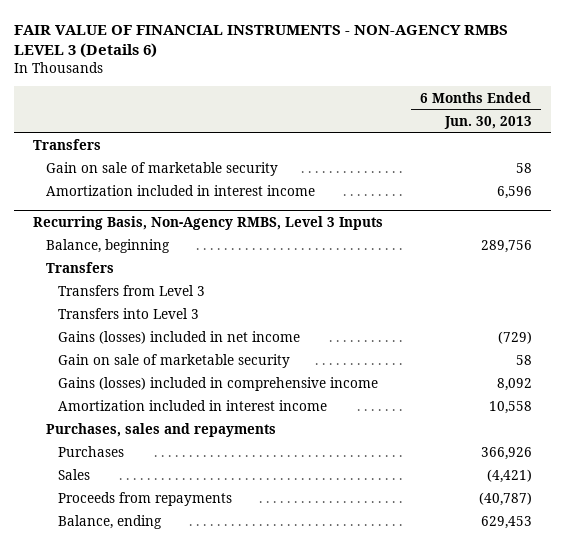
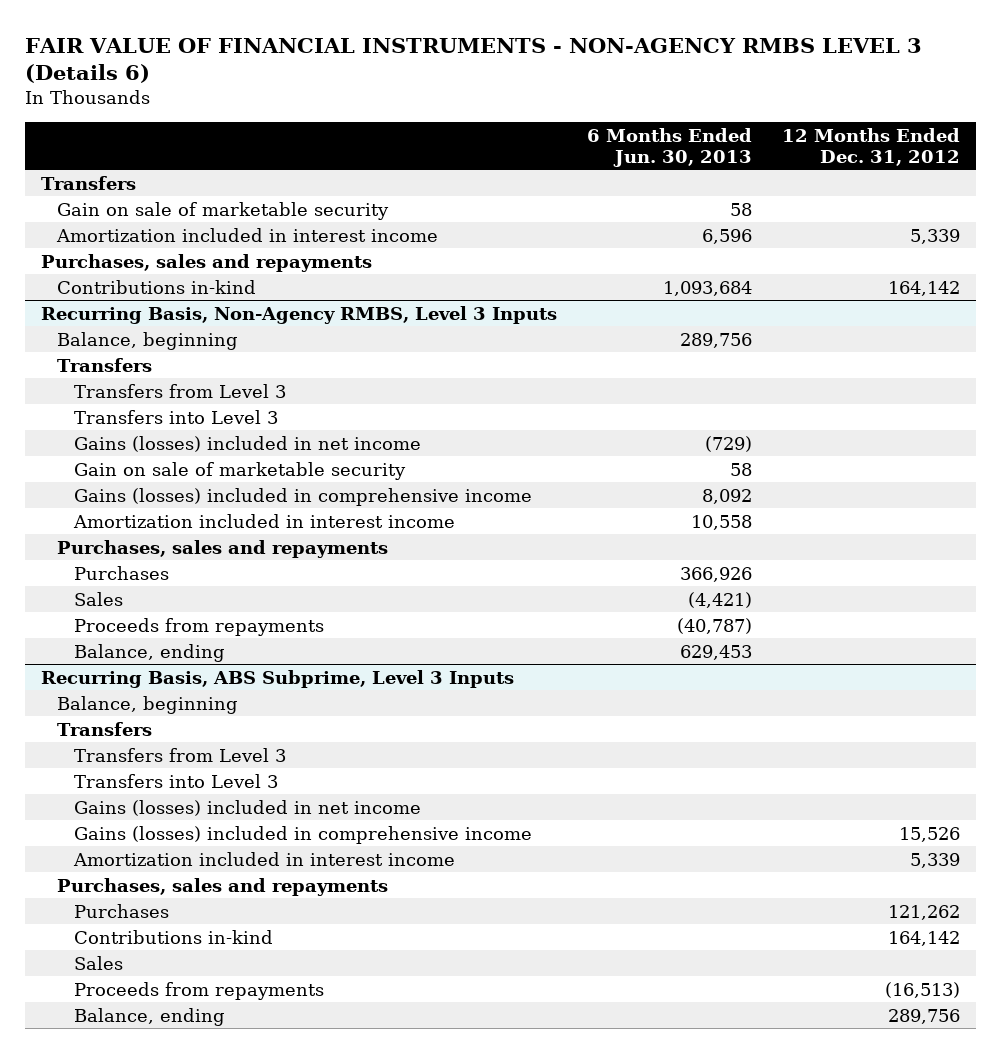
- | 6 Months Ended Jun. 30, 2013
+ | 6 Months Ended Jun. 30, 2013 | 12 Months Ended Dec. 31, 2012
+ Purchases, sales and repayments
+ Contributions in-kind | 1,093,684 | 164,142
+ Recurring Basis, ABS Subprime, Level 3 Inputs
+ Balance, beginning
+ Transfers
+ Transfers from Level 3
+ Transfers into Level 3
+ Gains (losses) included in net income
+ Gains (losses) included in comprehensive income | | 15,526
+ Amortization included in interest income | | 5,339
+ Purchases, sales and repayments
+ Purchases | | 121,262
+ Contributions in-kind | | 164,142
+ Sales
+ Proceeds from repayments | | (16,513)
+ Balance, ending | | 289,756

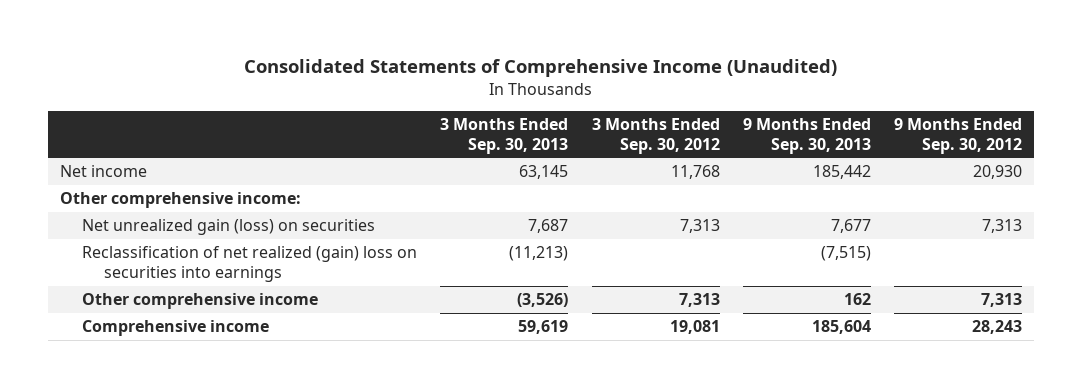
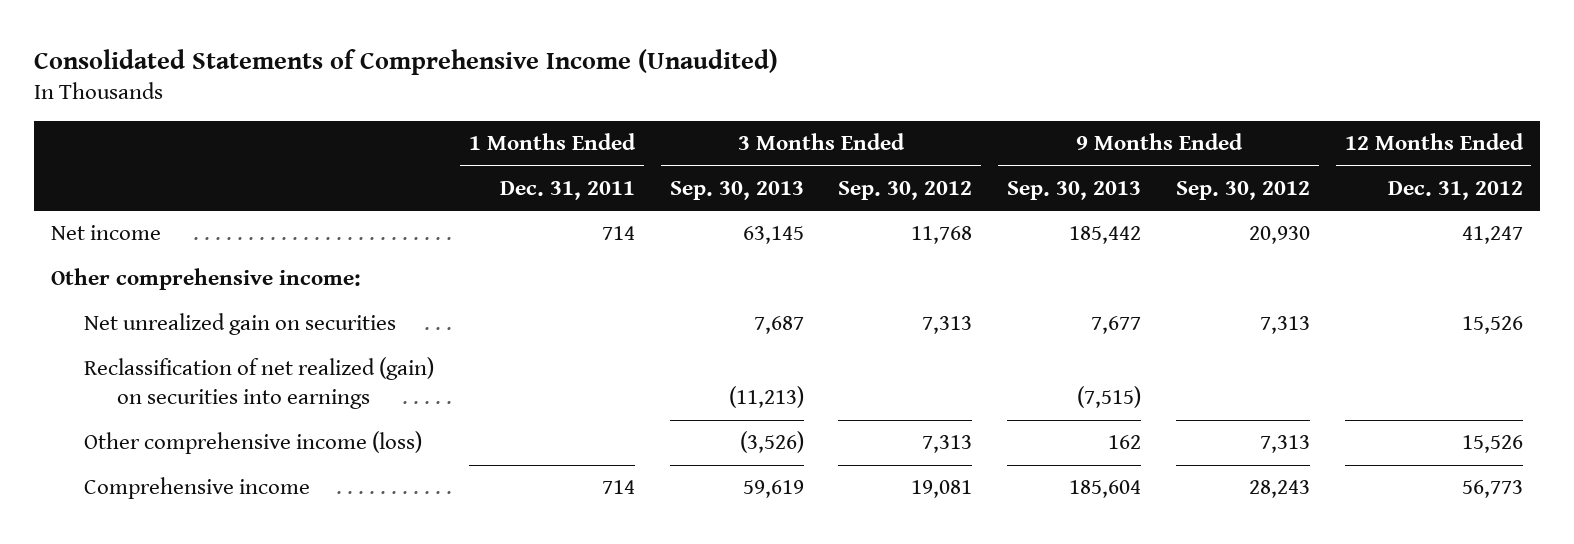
- | 3 Months Ended Sep. 30, 2013 | 3 Months Ended Sep. 30, 2012 | 9 Months Ended Sep. 30, 2013 | 9 Months Ended Sep. 30, 2012
+ | 1 Months Ended Dec. 31, 2011 | 3 Months Ended Sep. 30, 2013 | 3 Months Ended Sep. 30, 2012 | 9 Months Ended Sep. 30, 2013 | 9 Months Ended Sep. 30, 2012 | 12 Months Ended Dec. 31, 2012
- Net unrealized gain (loss) on securities | 7,687 | 7,313 | 7,677 | 7,313
- Reclassification of net realized (gain) loss on securities into earnings | (11,213) | | (7,515) |
- Other comprehensive income | (3,526) | 7,313 | 162 | 7,313
+ Net unrealized gain on securities | | 7,687 | 7,313 | 7,677 | 7,313 | 15,526
+ Reclassification of net realized (gain) on securities into earnings | | (11,213) | | (7,515) | |
+ Other comprehensive income (loss) | | (3,526) | 7,313 | 162 | 7,313 | 15,526

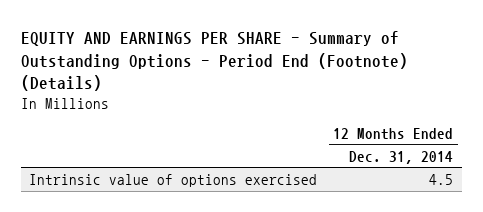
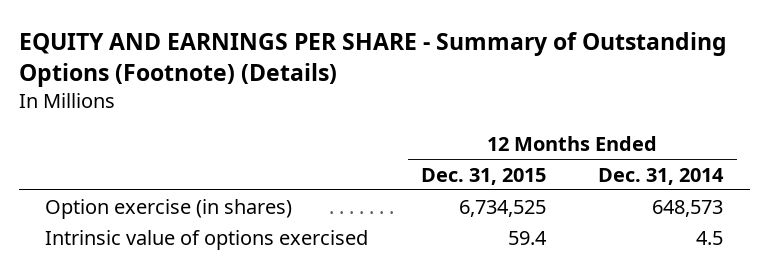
- EQUITY AND EARNINGS PER SHARE - Summary of Outstanding Options - Period End (Footnote) (Details)
+ EQUITY AND EARNINGS PER SHARE - Summary of Outstanding Options (Footnote) (Details)
- | 12 Months Ended Dec. 31, 2014
+ | 12 Months Ended Dec. 31, 2015 | 12 Months Ended Dec. 31, 2014
+ Option exercise (in shares) | 6,734,525 | 648,573

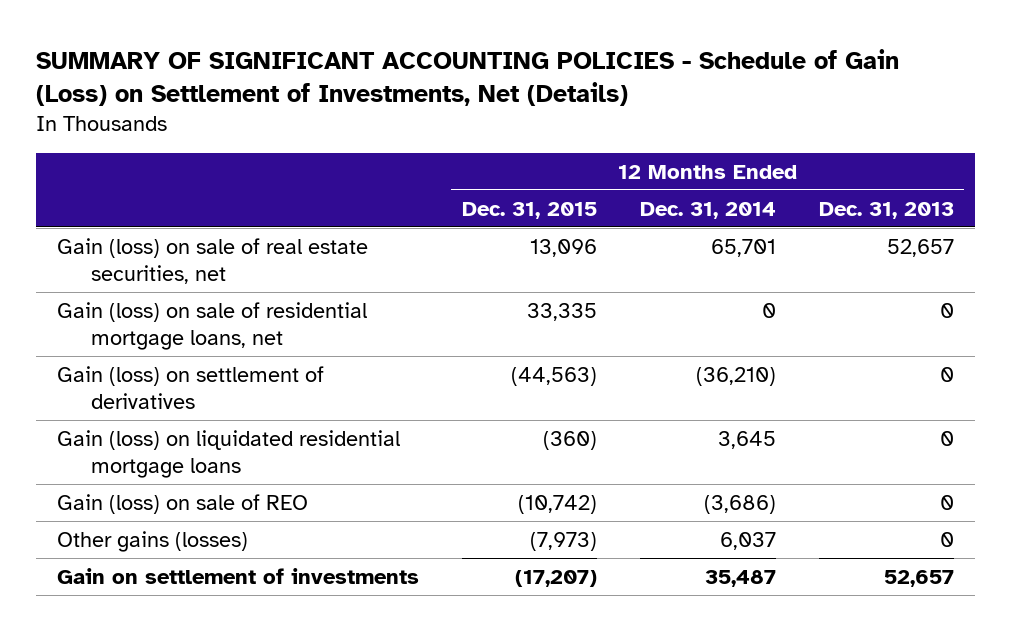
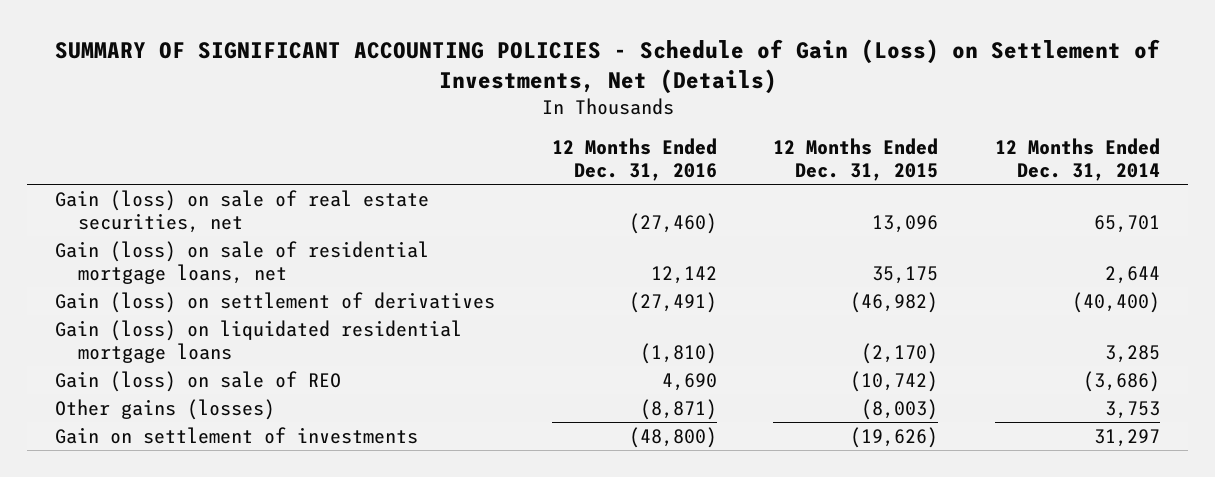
- | 12 Months Ended Dec. 31, 2015 | 12 Months Ended Dec. 31, 2014 | 12 Months Ended Dec. 31, 2013
+ | 12 Months Ended Dec. 31, 2016 | 12 Months Ended Dec. 31, 2015 | 12 Months Ended Dec. 31, 2014
- Gain (loss) on sale of residential mortgage loans, net | 33,335 | 0 | 0
- Gain (loss) on settlement of derivatives | (44,563) | (36,210) | 0
- Gain (loss) on liquidated residential mortgage loans | (360) | 3,645 | 0
+ Gain (loss) on sale of residential mortgage loans, net | 12,142 | 35,175 | 2,644
+ Gain (loss) on settlement of derivatives | (27,491) | (46,982) | (40,400)
+ Gain (loss) on liquidated residential mortgage loans | (1,810) | (2,170) | 3,285
- Other gains (losses) | (7,973) | 6,037 | 0
- Gain on settlement of investments | (17,207) | 35,487 | 52,657
+ Other gains (losses) | (8,871) | (8,003) | 3,753
+ Gain on settlement of investments | (48,800) | (19,626) | 31,297

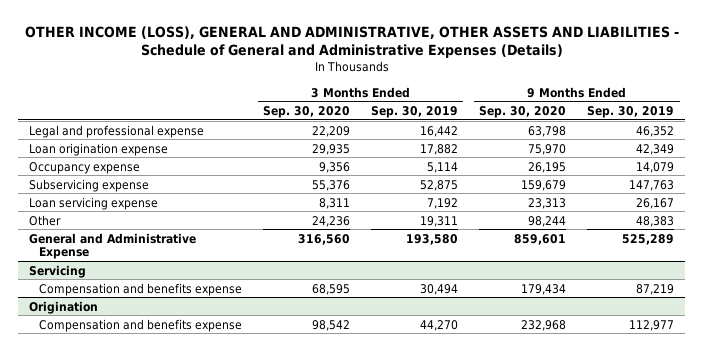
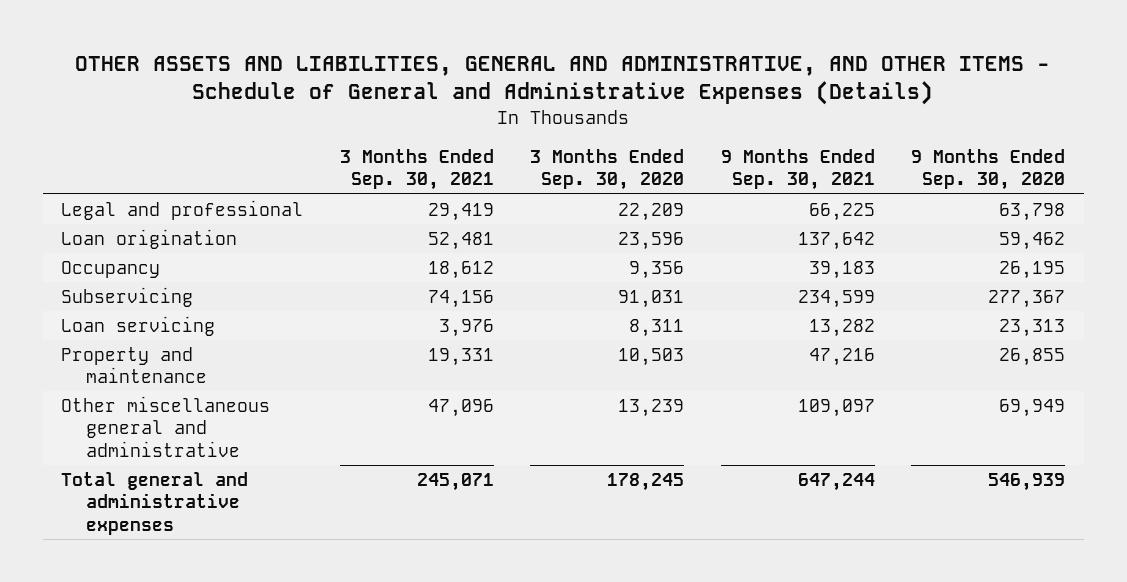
- OTHER INCOME (LOSS), GENERAL AND ADMINISTRATIVE, OTHER ASSETS AND LIABILITIES - Schedule of General and Administrative Expenses (Details)
+ OTHER ASSETS AND LIABILITIES, GENERAL AND ADMINISTRATIVE, AND OTHER ITEMS - Schedule of General and Administrative Expenses (Details)
- | 3 Months Ended Sep. 30, 2020 | 3 Months Ended Sep. 30, 2019 | 9 Months Ended Sep. 30, 2020 | 9 Months Ended Sep. 30, 2019
+ | 3 Months Ended Sep. 30, 2021 | 3 Months Ended Sep. 30, 2020 | 9 Months Ended Sep. 30, 2021 | 9 Months Ended Sep. 30, 2020
- Legal and professional expense | 22,209 | 16,442 | 63,798 | 46,352
- Loan origination expense | 29,935 | 17,882 | 75,970 | 42,349
- Occupancy expense | 9,356 | 5,114 | 26,195 | 14,079
- Subservicing expense | 55,376 | 52,875 | 159,679 | 147,763
- Loan servicing expense | 8,311 | 7,192 | 23,313 | 26,167
- Other | 24,236 | 19,311 | 98,244 | 48,383
- General and Administrative Expense | 316,560 | 193,580 | 859,601 | 525,289
- Servicing
- Compensation and benefits expense | 68,595 | 30,494 | 179,434 | 87,219
- Origination
- Compensation and benefits expense | 98,542 | 44,270 | 232,968 | 112,977
+ Legal and professional | 29,419 | 22,209 | 66,225 | 63,798
+ Loan origination | 52,481 | 23,596 | 137,642 | 59,462
+ Occupancy | 18,612 | 9,356 | 39,183 | 26,195
+ Subservicing | 74,156 | 91,031 | 234,599 | 277,367
+ Loan servicing | 3,976 | 8,311 | 13,282 | 23,313
+ Property and maintenance | 19,331 | 10,503 | 47,216 | 26,855
+ Other miscellaneous general and administrative | 47,096 | 13,239 | 109,097 | 69,949
+ Total general and administrative expenses | 245,071 | 178,245 | 647,244 | 546,939

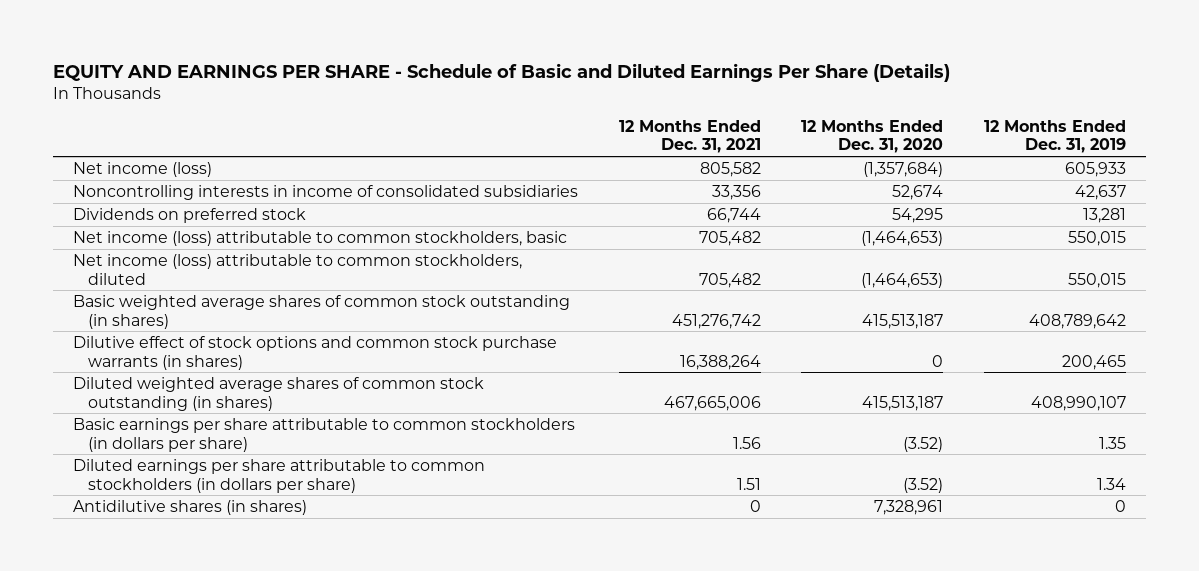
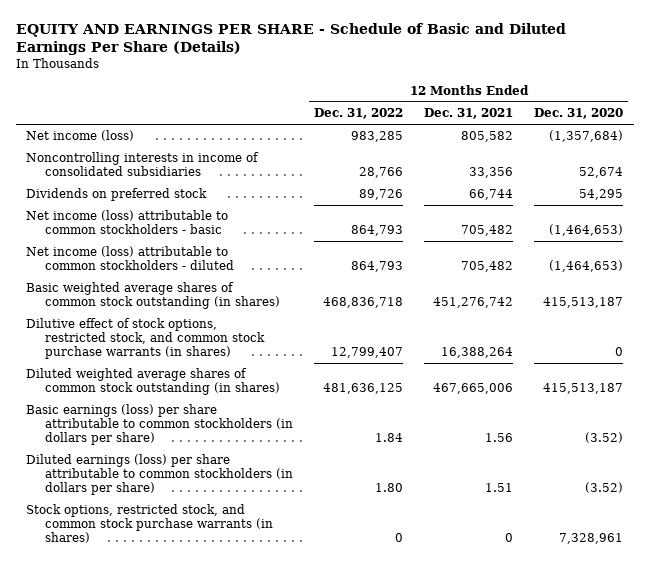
- | 12 Months Ended Dec. 31, 2021 | 12 Months Ended Dec. 31, 2020 | 12 Months Ended Dec. 31, 2019
+ | 12 Months Ended Dec. 31, 2022 | 12 Months Ended Dec. 31, 2021 | 12 Months Ended Dec. 31, 2020
- Net income (loss) attributable to common stockholders, basic | 705,482 | (1,464,653) | 550,015
- Net income (loss) attributable to common stockholders, diluted | 705,482 | (1,464,653) | 550,015
+ Net income (loss) attributable to common stockholders - basic | 864,793 | 705,482 | (1,464,653)
+ Net income (loss) attributable to common stockholders - diluted | 864,793 | 705,482 | (1,464,653)
- Dilutive effect of stock options and common stock purchase warrants (in shares) | 16,388,264 | 0 | 200,465
+ Dilutive effect of stock options, restricted stock, and common stock purchase warrants (in shares) | 12,799,407 | 16,388,264 | 0
- Basic earnings per share attributable to common stockholders (in dollars per share) | 1.56 | (3.52) | 1.35
- Diluted earnings per share attributable to common stockholders (in dollars per share) | 1.51 | (3.52) | 1.34
- Antidilutive shares (in shares) | 0 | 7,328,961 | 0
+ Basic earnings (loss) per share attributable to common stockholders (in dollars per share) | 1.84 | 1.56 | (3.52)
+ Diluted earnings (loss) per share attributable to common stockholders (in dollars per share) | 1.80 | 1.51 | (3.52)
+ Stock options, restricted stock, and common stock purchase warrants (in shares) | 0 | 0 | 7,328,961

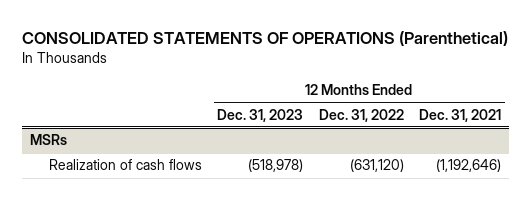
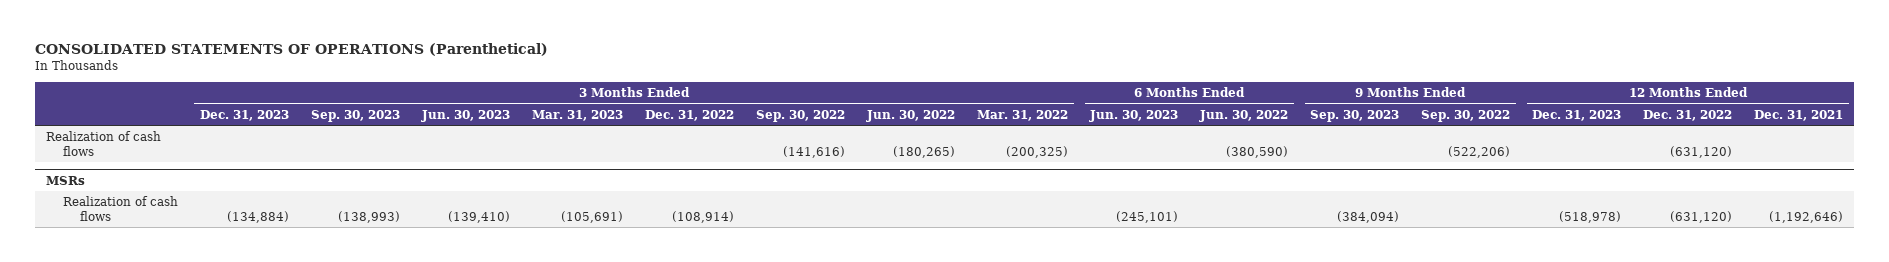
- | 12 Months Ended Dec. 31, 2023 | 12 Months Ended Dec. 31, 2022 | 12 Months Ended Dec. 31, 2021
+ | 3 Months Ended Dec. 31, 2023 | 3 Months Ended Sep. 30, 2023 | 3 Months Ended Jun. 30, 2023 | 3 Months Ended Mar. 31, 2023 | 3 Months Ended Dec. 31, 2022 | 3 Months Ended Sep. 30, 2022 | 3 Months Ended Jun. 30, 2022 | 3 Months Ended Mar. 31, 2022 | 6 Months Ended Jun. 30, 2023 | 6 Months Ended Jun. 30, 2022 | 9 Months Ended Sep. 30, 2023 | 9 Months Ended Sep. 30, 2022 | 12 Months Ended Dec. 31, 2023 | 12 Months Ended Dec. 31, 2022 | 12 Months Ended Dec. 31, 2021
+ Realization of cash flows | | | | | | (141,616) | (180,265) | (200,325) | | (380,590) | | (522,206) | | (631,120) |

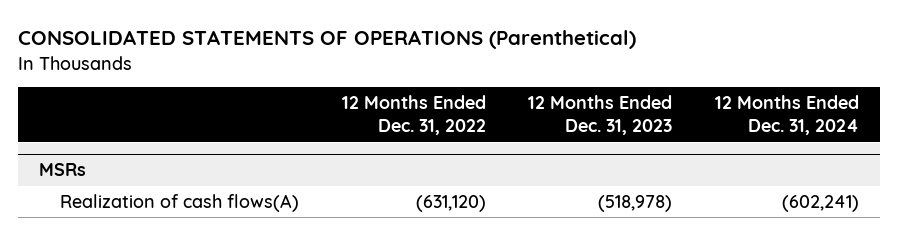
- | 3 Months Ended Dec. 31, 2023 | 3 Months Ended Sep. 30, 2023 | 3 Months Ended Jun. 30, 2023 | 3 Months Ended Mar. 31, 2023 | 3 Months Ended Dec. 31, 2022 | 3 Months Ended Sep. 30, 2022 | 3 Months Ended Jun. 30, 2022 | 3 Months Ended Mar. 31, 2022 | 6 Months Ended Jun. 30, 2023 | 6 Months Ended Jun. 30, 2022 | 9 Months Ended Sep. 30, 2023 | 9 Months Ended Sep. 30, 2022 | 12 Months Ended Dec. 31, 2023 | 12 Months Ended Dec. 31, 2022 | 12 Months Ended Dec. 31, 2021
+ | 12 Months Ended Dec. 31, 2022 | 12 Months Ended Dec. 31, 2023 | 12 Months Ended Dec. 31, 2024
- Realization of cash flows | | | | | | (141,616) | (180,265) | (200,325) | | (380,590) | | (522,206) | | (631,120) |
@ MSRs
- Realization of cash flows | (134,884) | (138,993) | (139,410) | (105,691) | (108,914) | | | | (245,101) | | (384,094) | | (518,978) | (631,120) | (1,192,646)
+ Realization of cash flows(A) | (631,120) | (518,978) | (602,241)

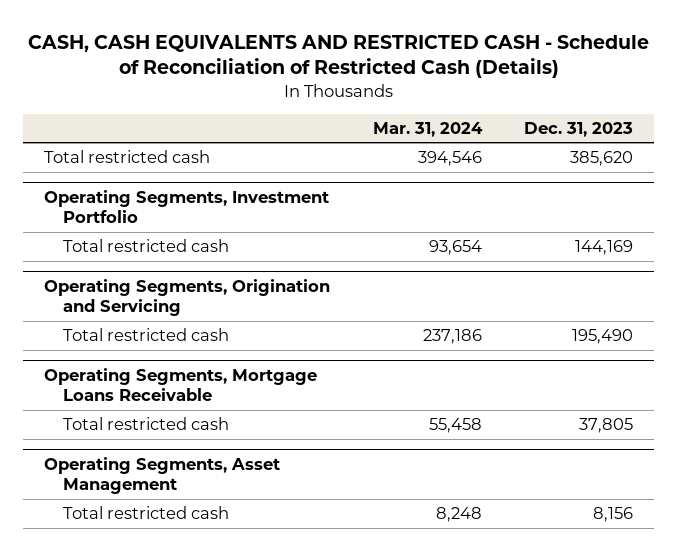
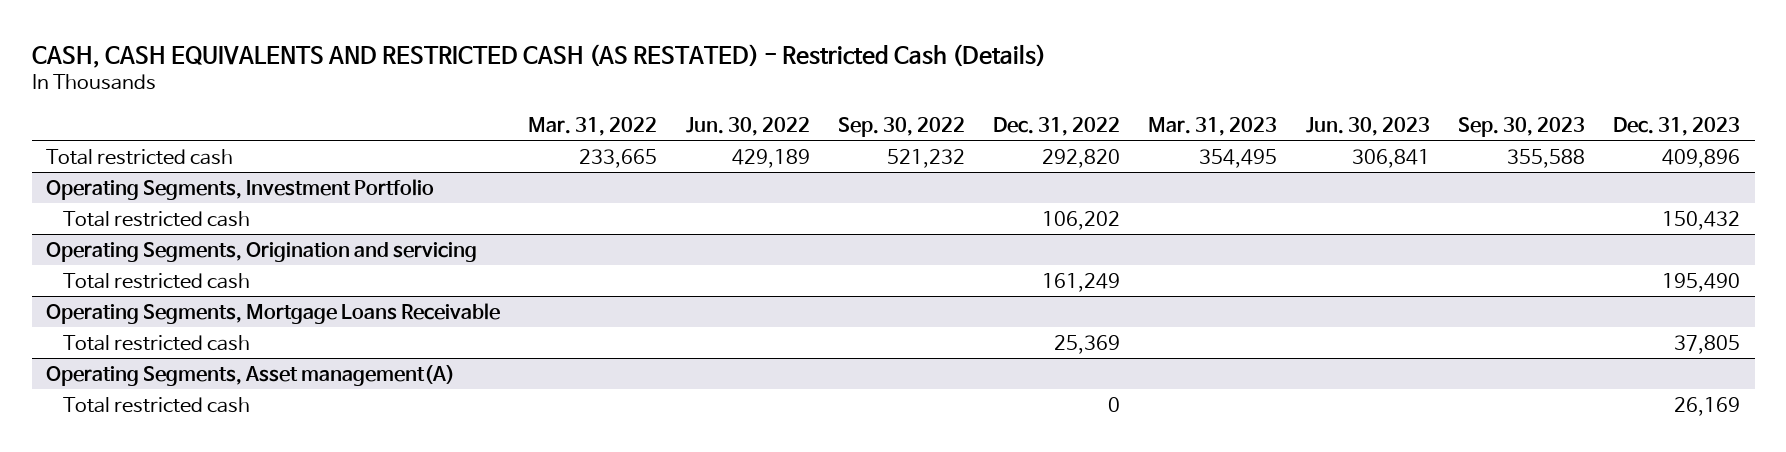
- CASH, CASH EQUIVALENTS AND RESTRICTED CASH - Schedule of Reconciliation of Restricted Cash (Details)
+ CASH, CASH EQUIVALENTS AND RESTRICTED CASH (AS RESTATED) - Restricted Cash (Details)
- | Mar. 31, 2024 | Dec. 31, 2023
+ | Mar. 31, 2022 | Jun. 30, 2022 | Sep. 30, 2022 | Dec. 31, 2022 | Mar. 31, 2023 | Jun. 30, 2023 | Sep. 30, 2023 | Dec. 31, 2023
- Total restricted cash | 394,546 | 385,620
+ Total restricted cash | 233,665 | 429,189 | 521,232 | 292,820 | 354,495 | 306,841 | 355,588 | 409,896
@ Operating Segments, Investment Portfolio
- Total restricted cash | 93,654 | 144,169
- Operating Segments, Origination and Servicing
@ Operating Segments, Investment Portfolio
+ Total restricted cash | | | | 106,202 | | | | 150,432
+ Operating Segments, Origination and servicing
- Operating Segments, Asset Management
- Total restricted cash | 8,248 | 8,156
+ Operating Segments, Asset management(A)
+ Total restricted cash | | | | 0 | | | | 26,169

